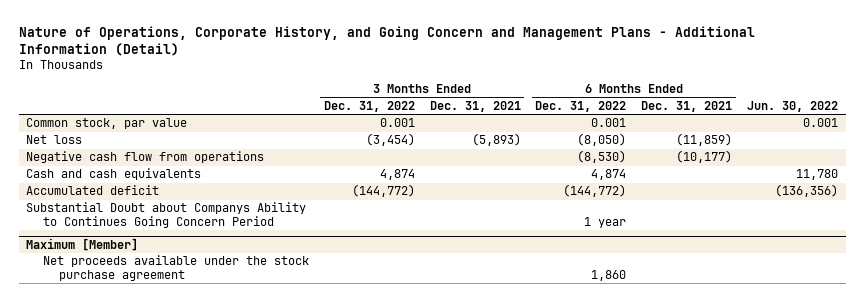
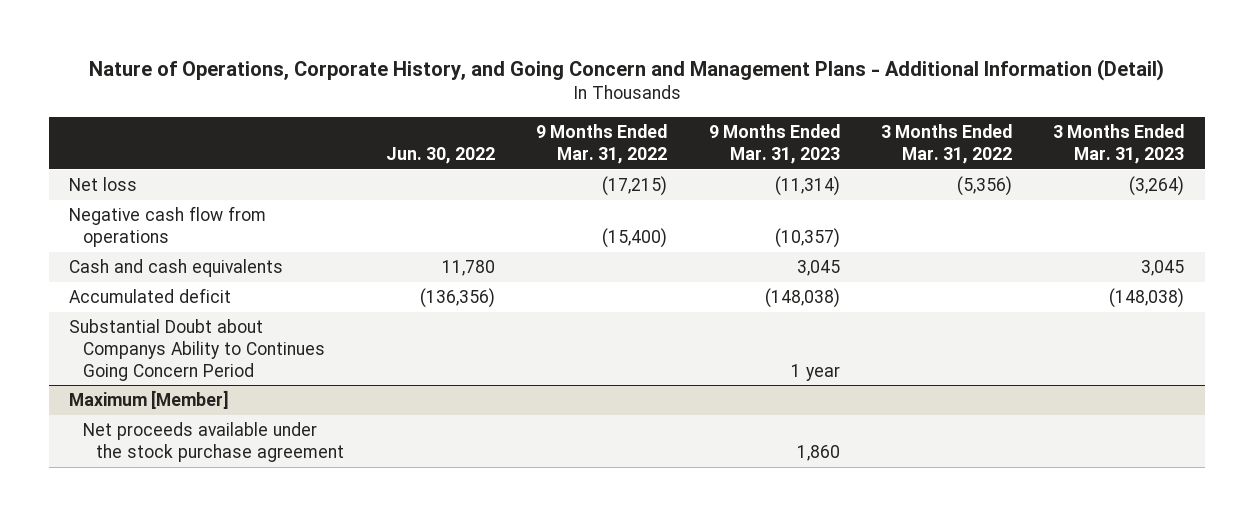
- | 3 Months Ended Dec. 31, 2022 | 3 Months Ended Dec. 31, 2021 | 6 Months Ended Dec. 31, 2022 | 6 Months Ended Dec. 31, 2021 | Jun. 30, 2022
+ | Jun. 30, 2022 | 9 Months Ended Mar. 31, 2022 | 9 Months Ended Mar. 31, 2023 | 3 Months Ended Mar. 31, 2022 | 3 Months Ended Mar. 31, 2023
- Common stock, par value | 0.001 | | 0.001 | | 0.001

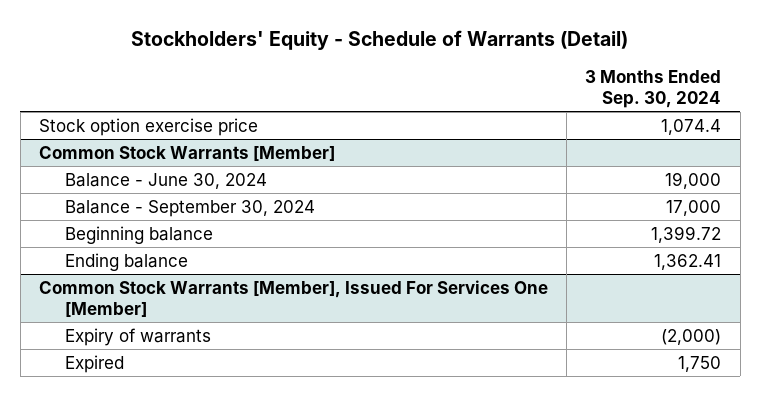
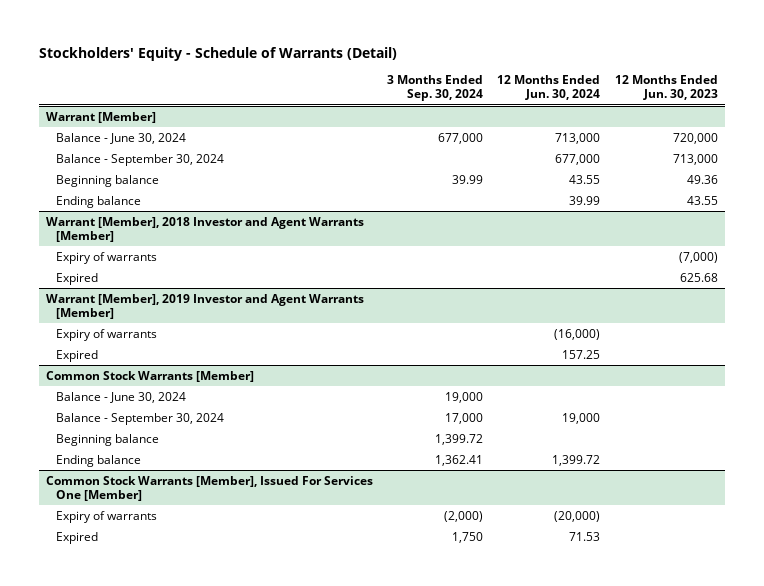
- | 3 Months Ended Sep. 30, 2024
+ | 3 Months Ended Sep. 30, 2024 | 12 Months Ended Jun. 30, 2024 | 12 Months Ended Jun. 30, 2023
- Stock option exercise price | 1,074.4
+ Warrant [Member]
+ Balance - June 30, 2024 | 677,000 | 713,000 | 720,000
+ Balance - September 30, 2024 | | 677,000 | 713,000
+ Beginning balance | 39.99 | 43.55 | 49.36
+ Ending balance | | 39.99 | 43.55
+ Warrant [Member], 2018 Investor and Agent Warrants [Member]
+ Expiry of warrants | | | (7,000)
+ Expired | | | 625.68
+ Warrant [Member], 2019 Investor and Agent Warrants [Member]
+ Expiry of warrants | | (16,000) |
+ Expired | | 157.25 |

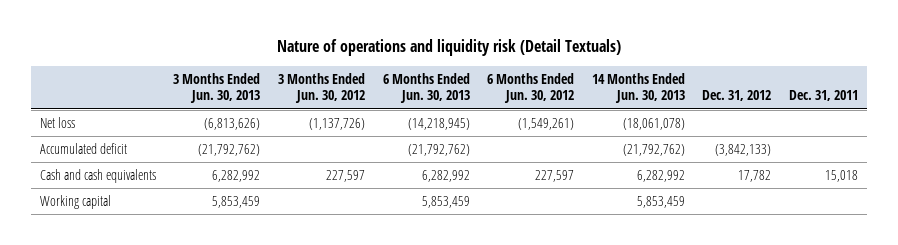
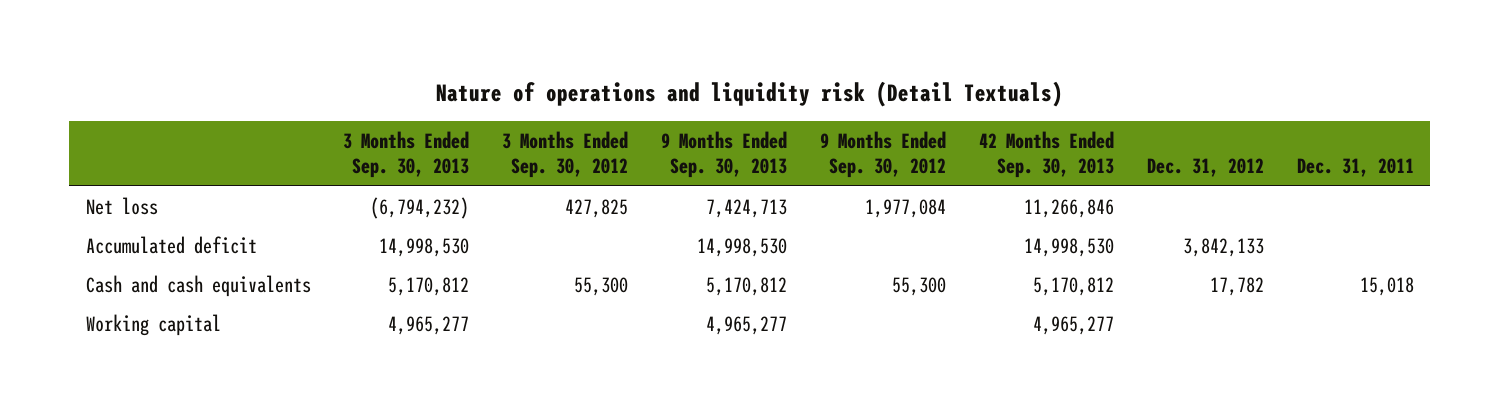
- | 3 Months Ended Jun. 30, 2013 | 3 Months Ended Jun. 30, 2012 | 6 Months Ended Jun. 30, 2013 | 6 Months Ended Jun. 30, 2012 | 14 Months Ended Jun. 30, 2013 | Dec. 31, 2012 | Dec. 31, 2011
+ | 3 Months Ended Sep. 30, 2013 | 3 Months Ended Sep. 30, 2012 | 9 Months Ended Sep. 30, 2013 | 9 Months Ended Sep. 30, 2012 | 42 Months Ended Sep. 30, 2013 | Dec. 31, 2012 | Dec. 31, 2011
- Accumulated deficit | (21,792,762) | | (21,792,762) | | (21,792,762) | (3,842,133) |
+ Accumulated deficit | 14,998,530 | | 14,998,530 | | 14,998,530 | 3,842,133 |

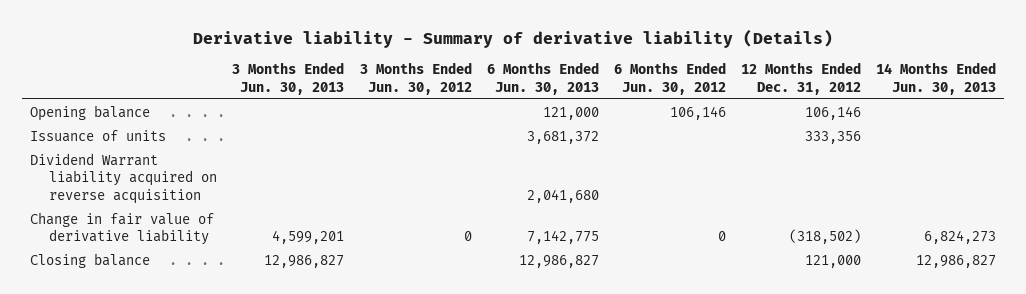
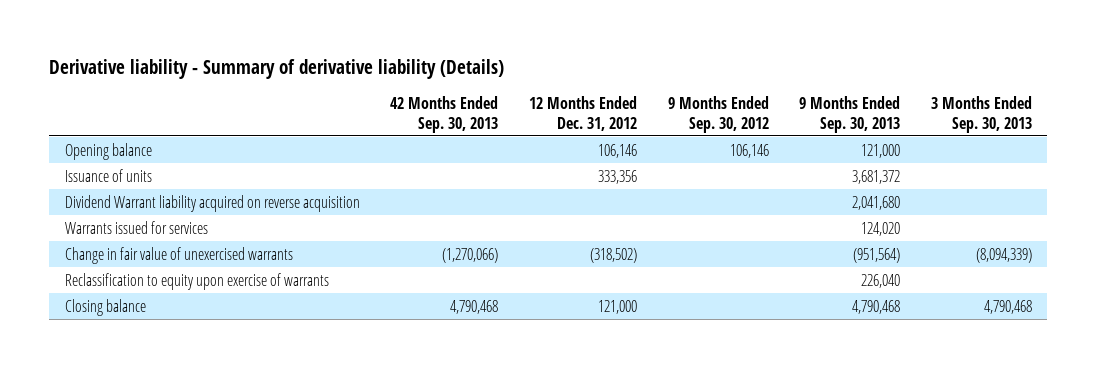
- | 3 Months Ended Jun. 30, 2013 | 3 Months Ended Jun. 30, 2012 | 6 Months Ended Jun. 30, 2013 | 6 Months Ended Jun. 30, 2012 | 12 Months Ended Dec. 31, 2012 | 14 Months Ended Jun. 30, 2013
+ | 42 Months Ended Sep. 30, 2013 | 12 Months Ended Dec. 31, 2012 | 9 Months Ended Sep. 30, 2012 | 9 Months Ended Sep. 30, 2013 | 3 Months Ended Sep. 30, 2013
- Change in fair value of derivative liability | 4,599,201 | 0 | 7,142,775 | 0 | (318,502) | 6,824,273
+ Warrants issued for services | | | | 124,020 |
+ Change in fair value of unexercised warrants | (1,270,066) | (318,502) | | (951,564) | (8,094,339)
+ Reclassification to equity upon exercise of warrants | | | | 226,040 |

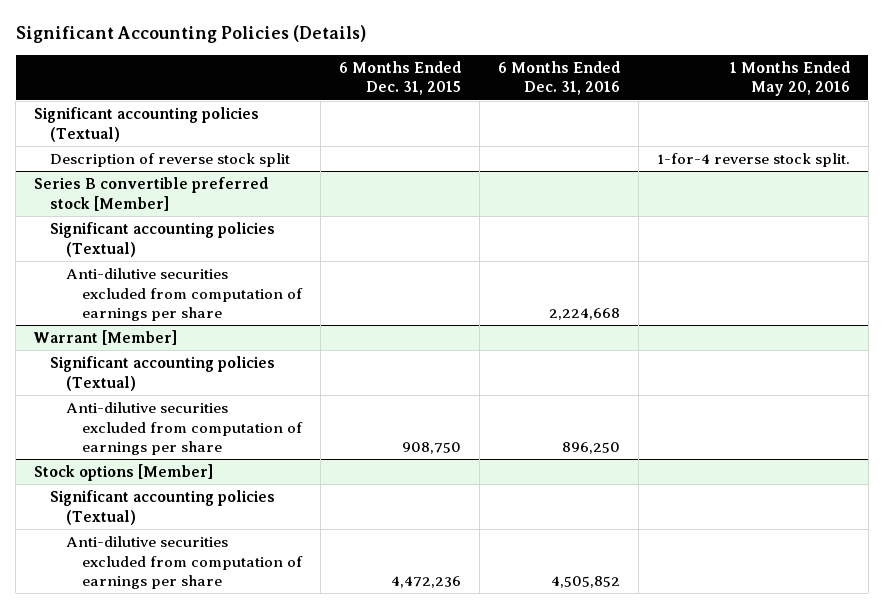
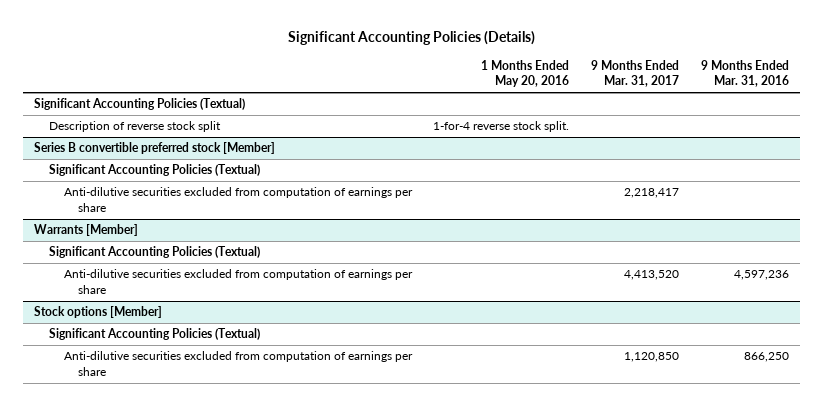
- | 6 Months Ended Dec. 31, 2015 | 6 Months Ended Dec. 31, 2016 | 1 Months Ended May 20, 2016
+ | 1 Months Ended May 20, 2016 | 9 Months Ended Mar. 31, 2017 | 9 Months Ended Mar. 31, 2016
- Significant accounting policies (Textual)
+ Significant Accounting Policies (Textual)
@ Series B convertible preferred stock [Member]
- Significant accounting policies (Textual)
+ Significant Accounting Policies (Textual)
- Warrant [Member]
- Significant accounting policies (Textual)
+ Warrants [Member]
+ Significant Accounting Policies (Textual)
@ Stock options [Member]
- Significant accounting policies (Textual)
+ Significant Accounting Policies (Textual)

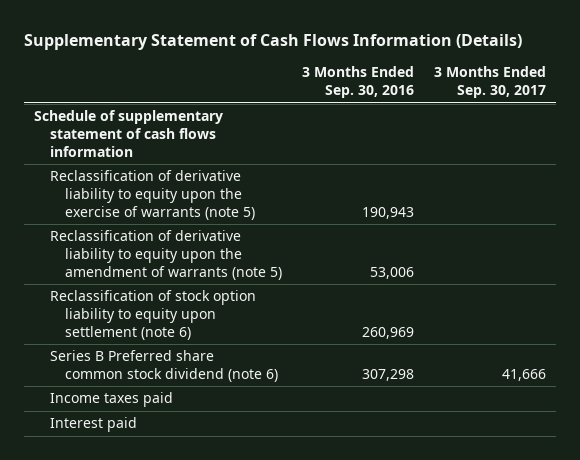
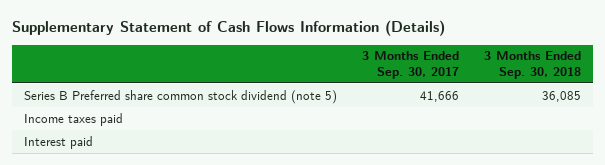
- | 3 Months Ended Sep. 30, 2016 | 3 Months Ended Sep. 30, 2017
+ | 3 Months Ended Sep. 30, 2017 | 3 Months Ended Sep. 30, 2018
- Schedule of supplementary statement of cash flows information
- Reclassification of derivative liability to equity upon the exercise of warrants (note 5) | 190,943 |
- Reclassification of derivative liability to equity upon the amendment of warrants (note 5) | 53,006 |
- Reclassification of stock option liability to equity upon settlement (note 6) | 260,969 |
- Series B Preferred share common stock dividend (note 6) | 307,298 | 41,666
+ Series B Preferred share common stock dividend (note 5) | 41,666 | 36,085

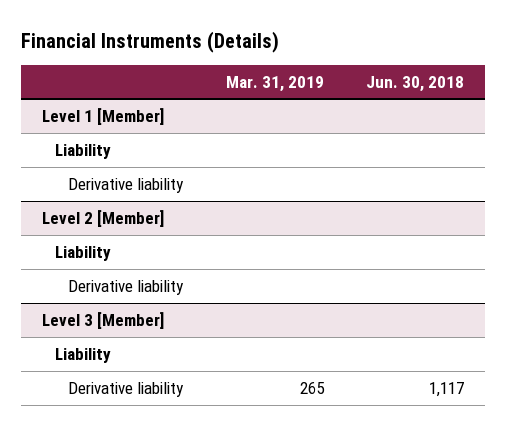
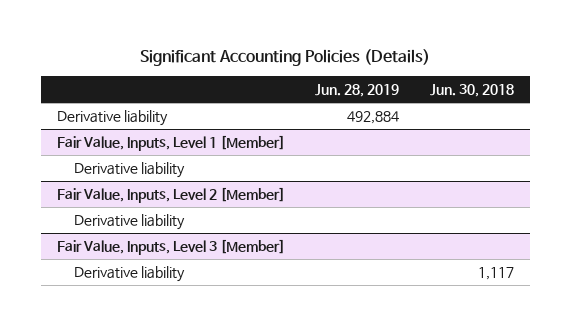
- Financial Instruments (Details)
+ Significant Accounting Policies (Details)
- | Mar. 31, 2019 | Jun. 30, 2018
+ | Jun. 28, 2019 | Jun. 30, 2018
- Level 1 [Member]
- Liability
+ Derivative liability | 492,884 |
+ Fair Value, Inputs, Level 1 [Member]
- Level 2 [Member]
- Liability
+ Fair Value, Inputs, Level 2 [Member]
- Level 3 [Member]
- Liability
+ Fair Value, Inputs, Level 3 [Member]

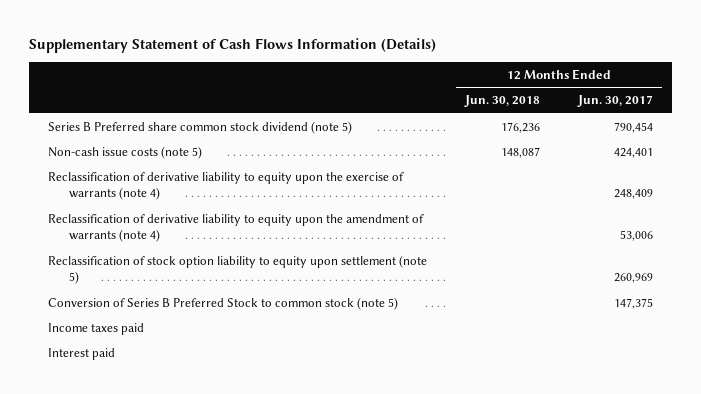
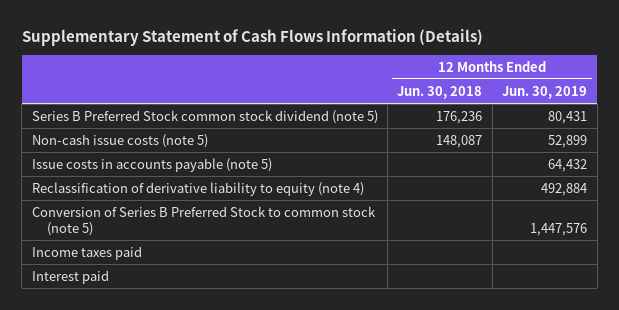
- | 12 Months Ended Jun. 30, 2018 | 12 Months Ended Jun. 30, 2017
+ | 12 Months Ended Jun. 30, 2018 | 12 Months Ended Jun. 30, 2019
- Series B Preferred share common stock dividend (note 5) | 176,236 | 790,454
+ Series B Preferred Stock common stock dividend (note 5) | 176,236 | 80,431
- Reclassification of derivative liability to equity upon the exercise of warrants (note 4) | | 248,409
- Reclassification of derivative liability to equity upon the amendment of warrants (note 4) | | 53,006
- Reclassification of stock option liability to equity upon settlement (note 5) | | 260,969
+ Issue costs in accounts payable (note 5) | | 64,432
+ Reclassification of derivative liability to equity (note 4) | | 492,884

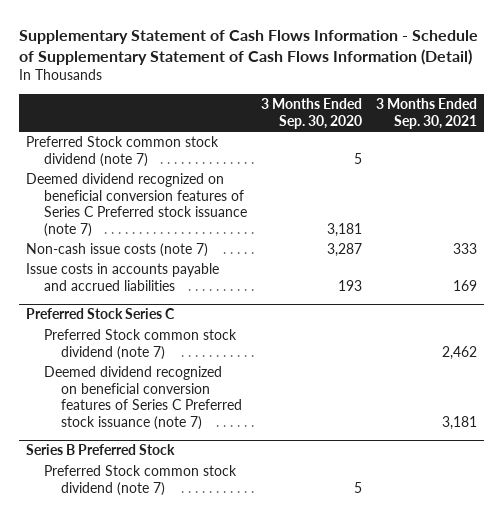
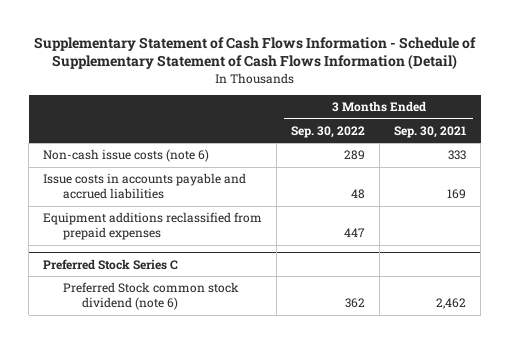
- | 3 Months Ended Sep. 30, 2020 | 3 Months Ended Sep. 30, 2021
+ | 3 Months Ended Sep. 30, 2022 | 3 Months Ended Sep. 30, 2021
- Preferred Stock common stock dividend (note 7) | 5 |
- Deemed dividend recognized on beneficial conversion features of Series C Preferred stock issuance (note 7) | 3,181 |
- Non-cash issue costs (note 7) | 3,287 | 333
+ Non-cash issue costs (note 6) | 289 | 333
+ Equipment additions reclassified from prepaid expenses | 447 |
@ Preferred Stock Series C
- Preferred Stock common stock dividend (note 7) | | 2,462
- Deemed dividend recognized on beneficial conversion features of Series C Preferred stock issuance (note 7) | | 3,181
- Series B Preferred Stock
- Preferred Stock common stock dividend (note 7) | 5 |
@ Preferred Stock Series C
+ Preferred Stock common stock dividend (note 6) | 362 | 2,462

